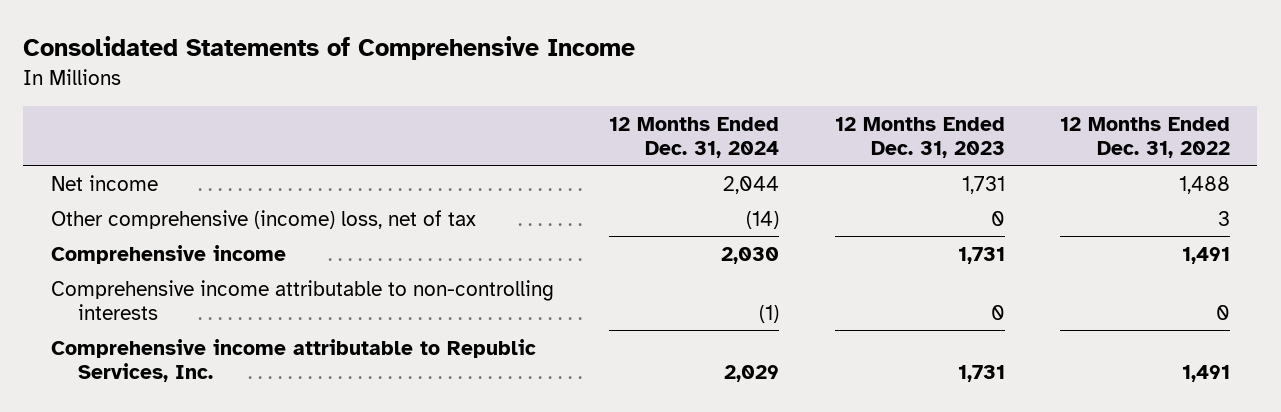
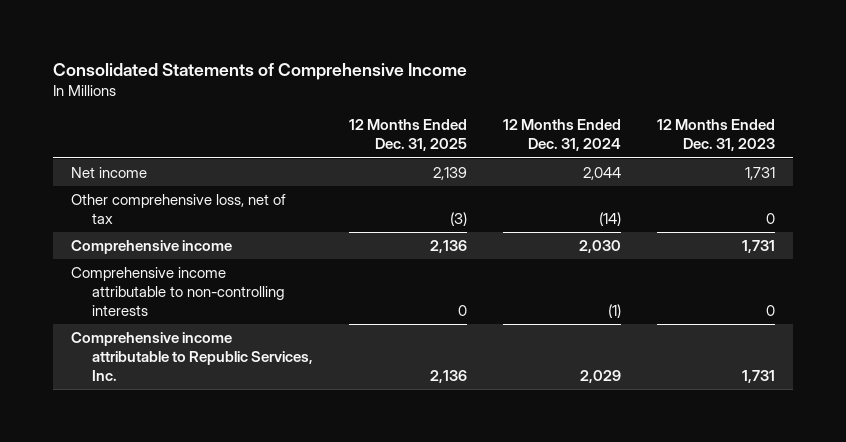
- | 12 Months Ended Dec. 31, 2024 | 12 Months Ended Dec. 31, 2023 | 12 Months Ended Dec. 31, 2022
+ | 12 Months Ended Dec. 31, 2025 | 12 Months Ended Dec. 31, 2024 | 12 Months Ended Dec. 31, 2023
- Other comprehensive (income) loss, net of tax | (14) | 0 | 3
+ Other comprehensive loss, net of tax | (3) | (14) | 0

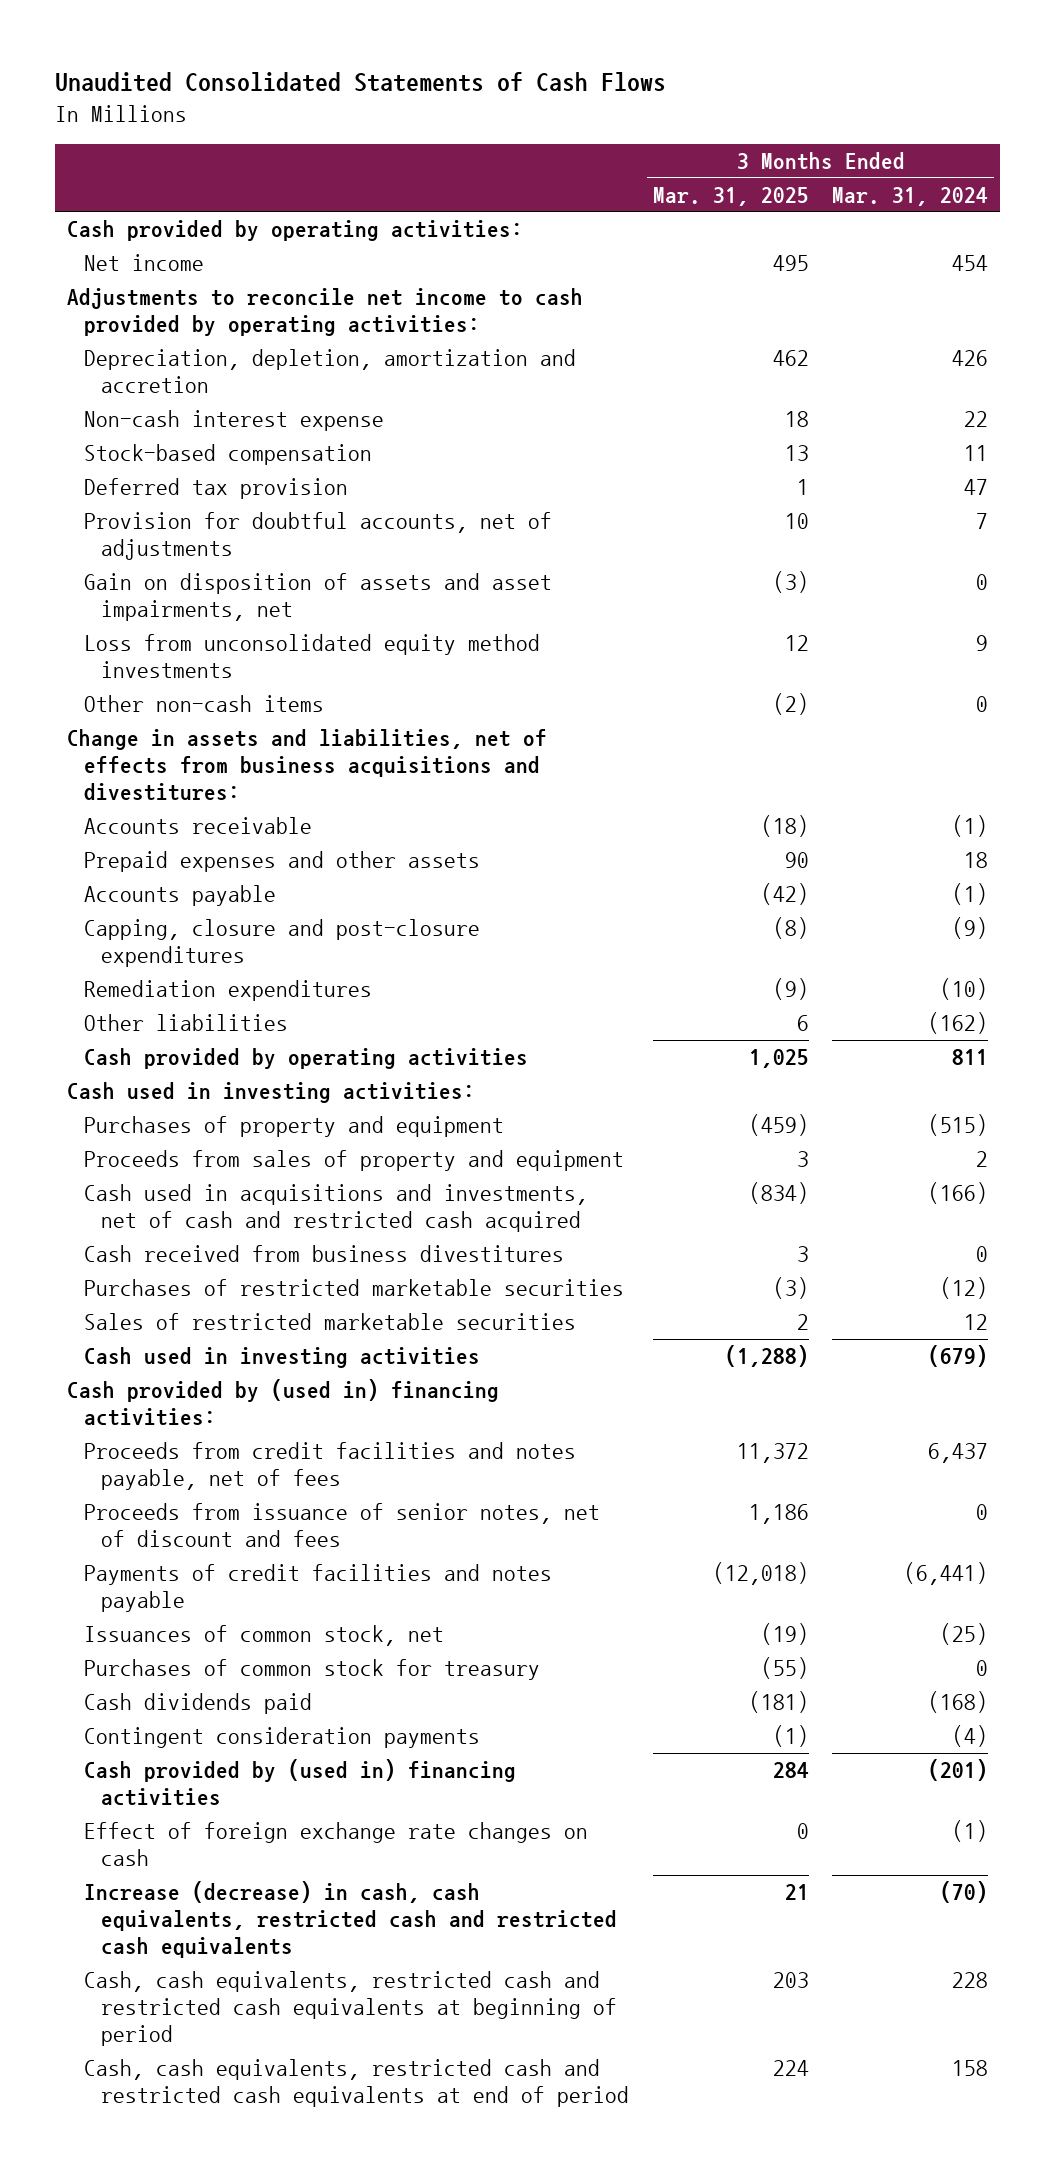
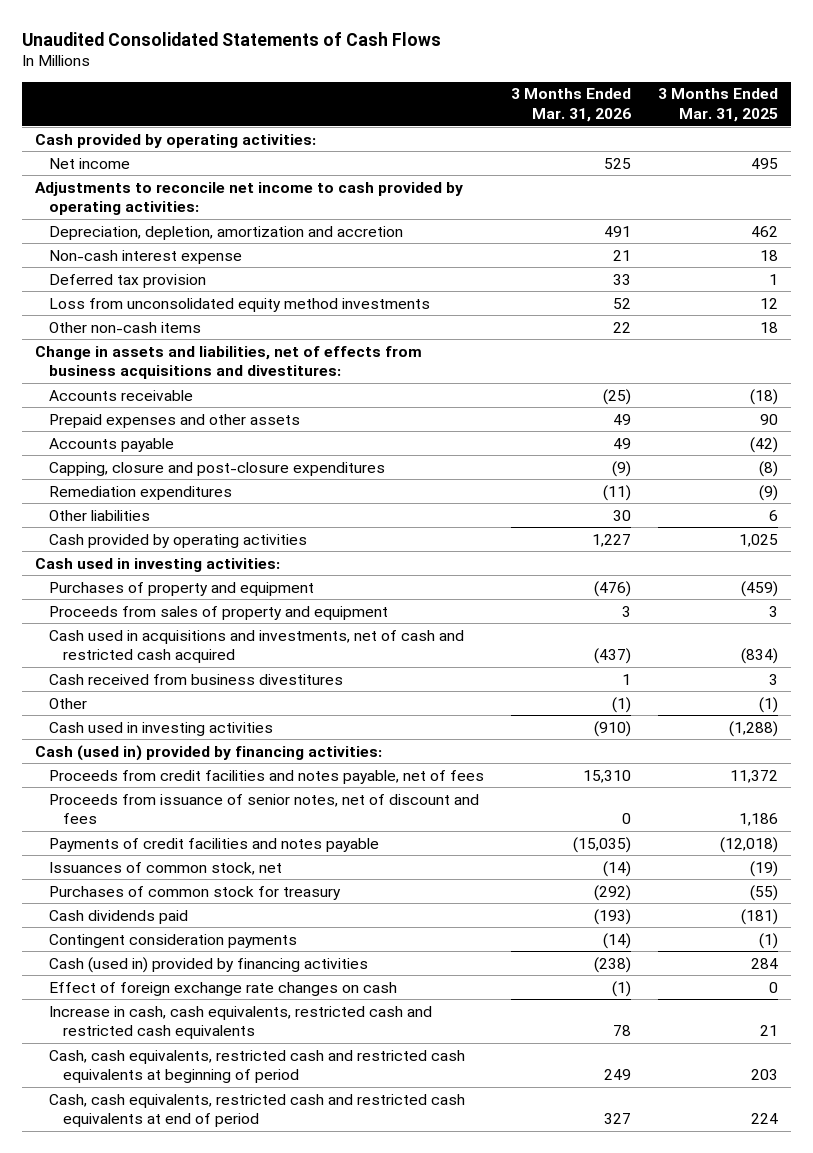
- | 3 Months Ended Mar. 31, 2025 | 3 Months Ended Mar. 31, 2024
+ | 3 Months Ended Mar. 31, 2026 | 3 Months Ended Mar. 31, 2025
- Stock-based compensation | 13 | 11
- Provision for doubtful accounts, net of adjustments | 10 | 7
- Gain on disposition of assets and asset impairments, net | (3) | 0
- Other non-cash items | (2) | 0
+ Other non-cash items | 22 | 18
- Purchases of restricted marketable securities | (3) | (12)
- Sales of restricted marketable securities | 2 | 12
+ Other | (1) | (1)
- Cash provided by (used in) financing activities:
+ Cash (used in) provided by financing activities:
- Cash provided by (used in) financing activities | 284 | (201)
+ Cash (used in) provided by financing activities | (238) | 284
- Increase (decrease) in cash, cash equivalents, restricted cash and restricted cash equivalents | 21 | (70)
+ Increase in cash, cash equivalents, restricted cash and restricted cash equivalents | 78 | 21

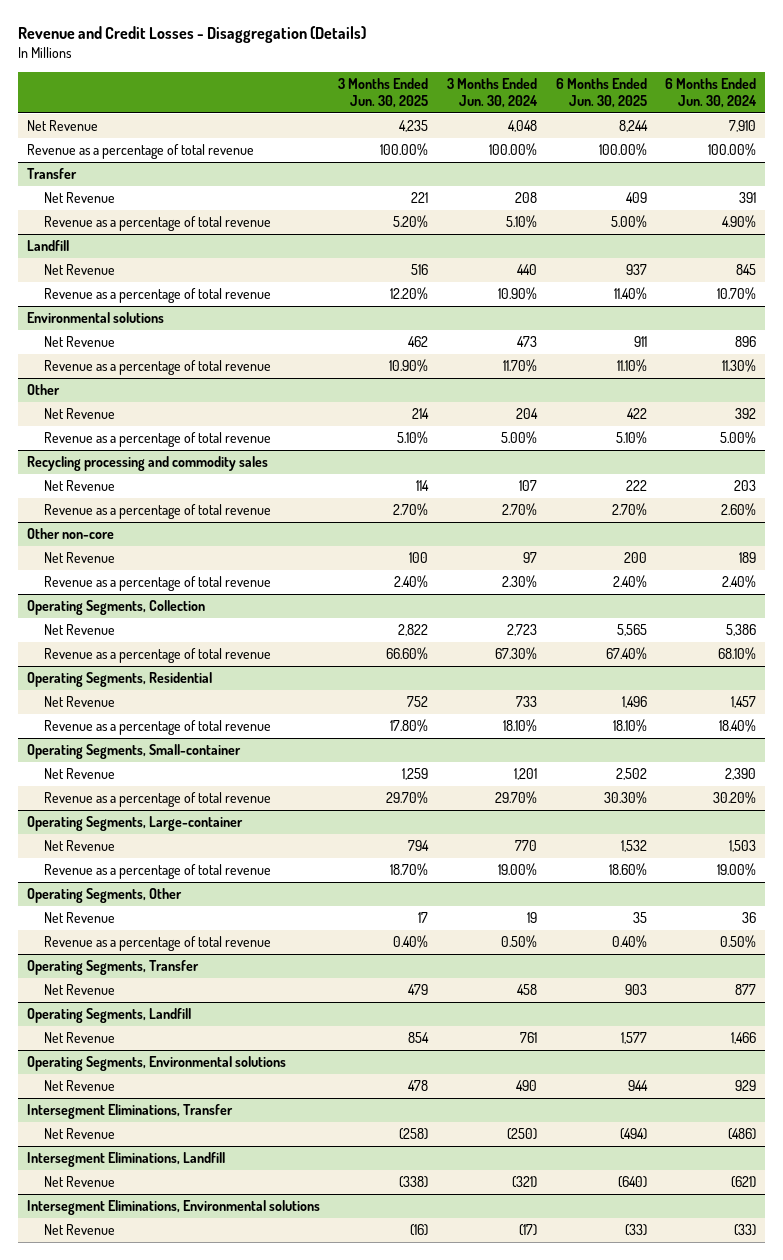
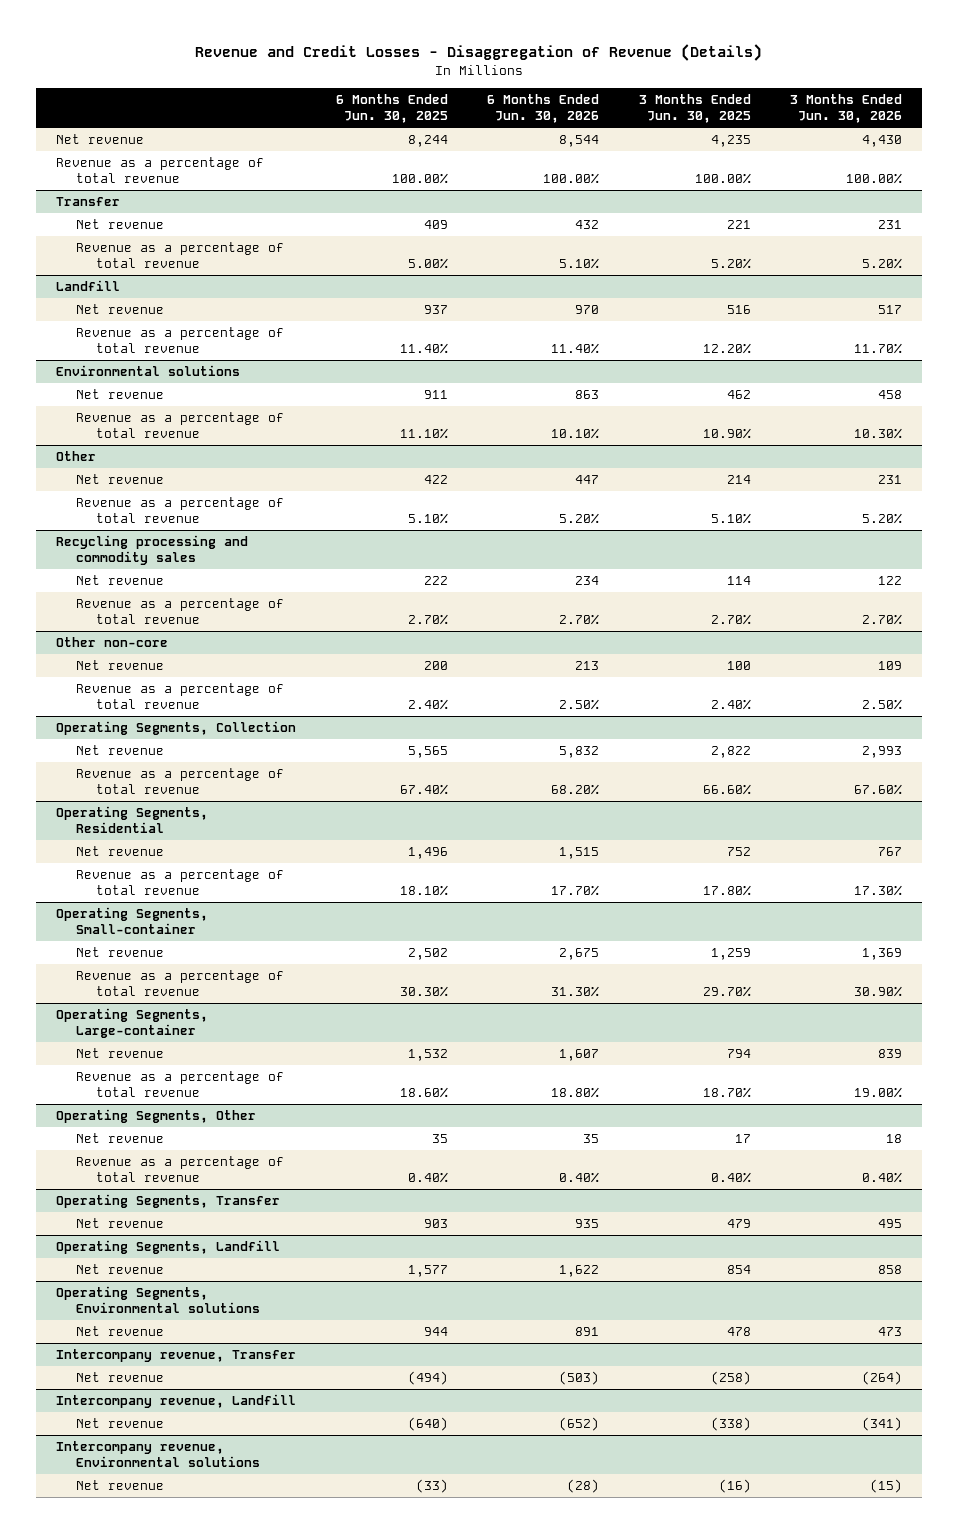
- Revenue and Credit Losses - Disaggregation (Details)
+ Revenue and Credit Losses - Disaggregation of Revenue (Details)
- | 3 Months Ended Jun. 30, 2025 | 3 Months Ended Jun. 30, 2024 | 6 Months Ended Jun. 30, 2025 | 6 Months Ended Jun. 30, 2024
+ | 6 Months Ended Jun. 30, 2025 | 6 Months Ended Jun. 30, 2026 | 3 Months Ended Jun. 30, 2025 | 3 Months Ended Jun. 30, 2026
- Net Revenue | 4,235 | 4,048 | 8,244 | 7,910
+ Net revenue | 8,244 | 8,544 | 4,235 | 4,430
@ Transfer
- Net Revenue | 221 | 208 | 409 | 391
+ Net revenue | 409 | 432 | 221 | 231
@ Landfill
- Net Revenue | 516 | 440 | 937 | 845
+ Net revenue | 937 | 970 | 516 | 517
@ Environmental solutions
- Net Revenue | 462 | 473 | 911 | 896
+ Net revenue | 911 | 863 | 462 | 458
@ Other
- Net Revenue | 214 | 204 | 422 | 392
+ Net revenue | 422 | 447 | 214 | 231
@ Recycling processing and commodity sales
- Net Revenue | 114 | 107 | 222 | 203
+ Net revenue | 222 | 234 | 114 | 122
@ Other non-core
- Net Revenue | 100 | 97 | 200 | 189
+ Net revenue | 200 | 213 | 100 | 109
@ Operating Segments, Collection
- Net Revenue | 2,822 | 2,723 | 5,565 | 5,386
+ Net revenue | 5,565 | 5,832 | 2,822 | 2,993
@ Operating Segments, Residential
- Net Revenue | 752 | 733 | 1,496 | 1,457
+ Net revenue | 1,496 | 1,515 | 752 | 767
@ Operating Segments, Small-container
- Net Revenue | 1,259 | 1,201 | 2,502 | 2,390
+ Net revenue | 2,502 | 2,675 | 1,259 | 1,369
@ Operating Segments, Large-container
- Net Revenue | 794 | 770 | 1,532 | 1,503
+ Net revenue | 1,532 | 1,607 | 794 | 839
@ Operating Segments, Other
- Net Revenue | 17 | 19 | 35 | 36
+ Net revenue | 35 | 35 | 17 | 18
@ Operating Segments, Transfer
- Net Revenue | 479 | 458 | 903 | 877
+ Net revenue | 903 | 935 | 479 | 495
@ Operating Segments, Landfill
- Net Revenue | 854 | 761 | 1,577 | 1,466
+ Net revenue | 1,577 | 1,622 | 854 | 858
@ Operating Segments, Environmental solutions
- Net Revenue | 478 | 490 | 944 | 929
- Intersegment Eliminations, Transfer
- Net Revenue | (258) | (250) | (494) | (486)
- Intersegment Eliminations, Landfill
- Net Revenue | (338) | (321) | (640) | (621)
- Intersegment Eliminations, Environmental solutions
- Net Revenue | (16) | (17) | (33) | (33)
@ Operating Segments, Environmental solutions
+ Net revenue | 944 | 891 | 478 | 473
+ Intercompany revenue, Transfer
+ Net revenue | (494) | (503) | (258) | (264)
+ Intercompany revenue, Landfill
+ Net revenue | (640) | (652) | (338) | (341)
+ Intercompany revenue, Environmental solutions
+ Net revenue | (33) | (28) | (16) | (15)

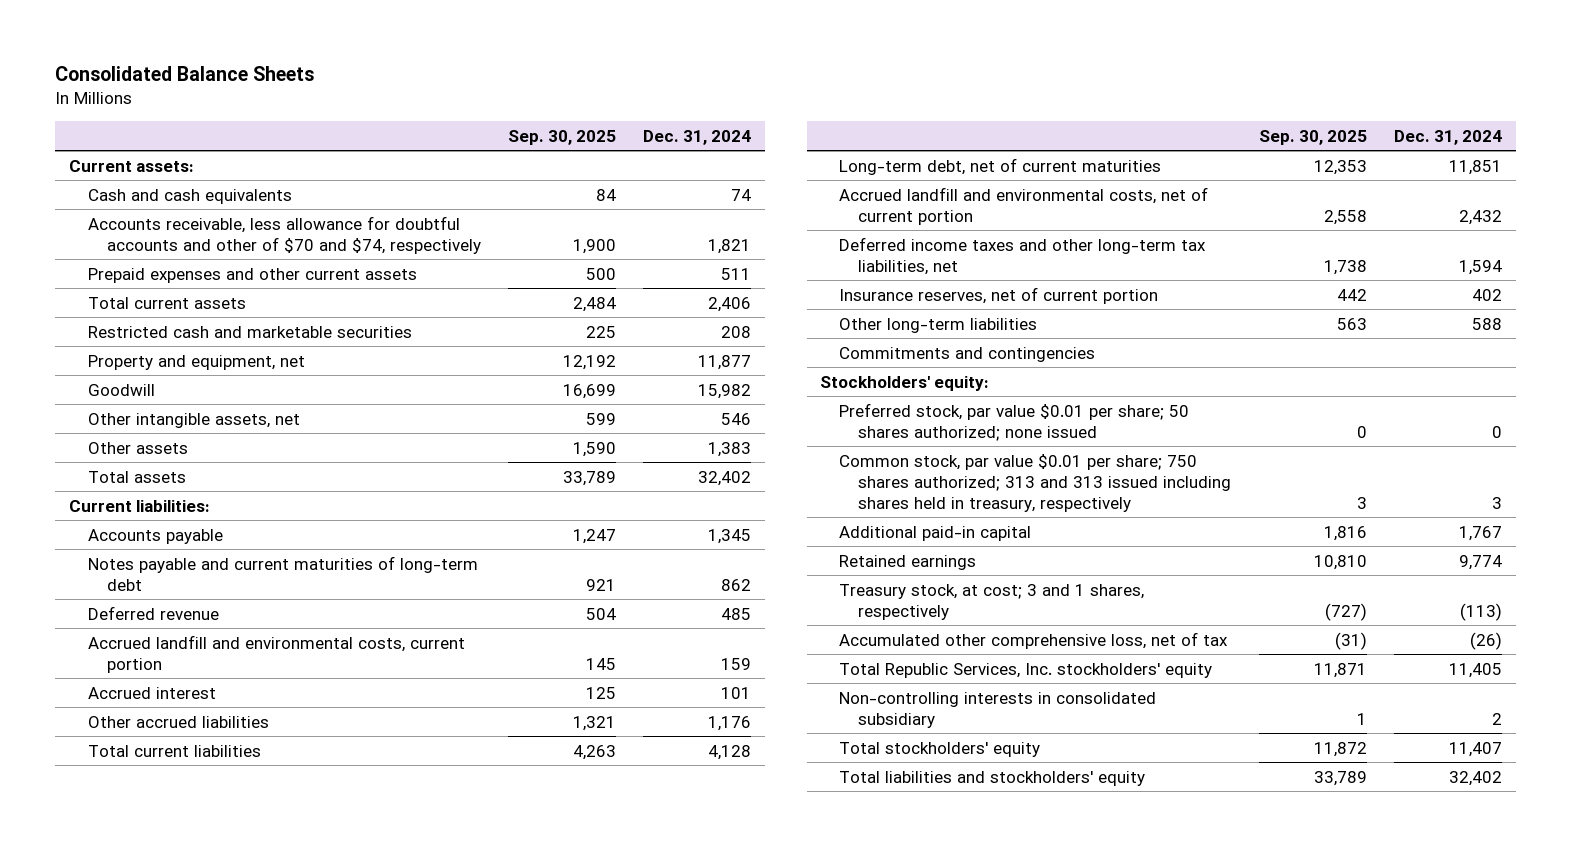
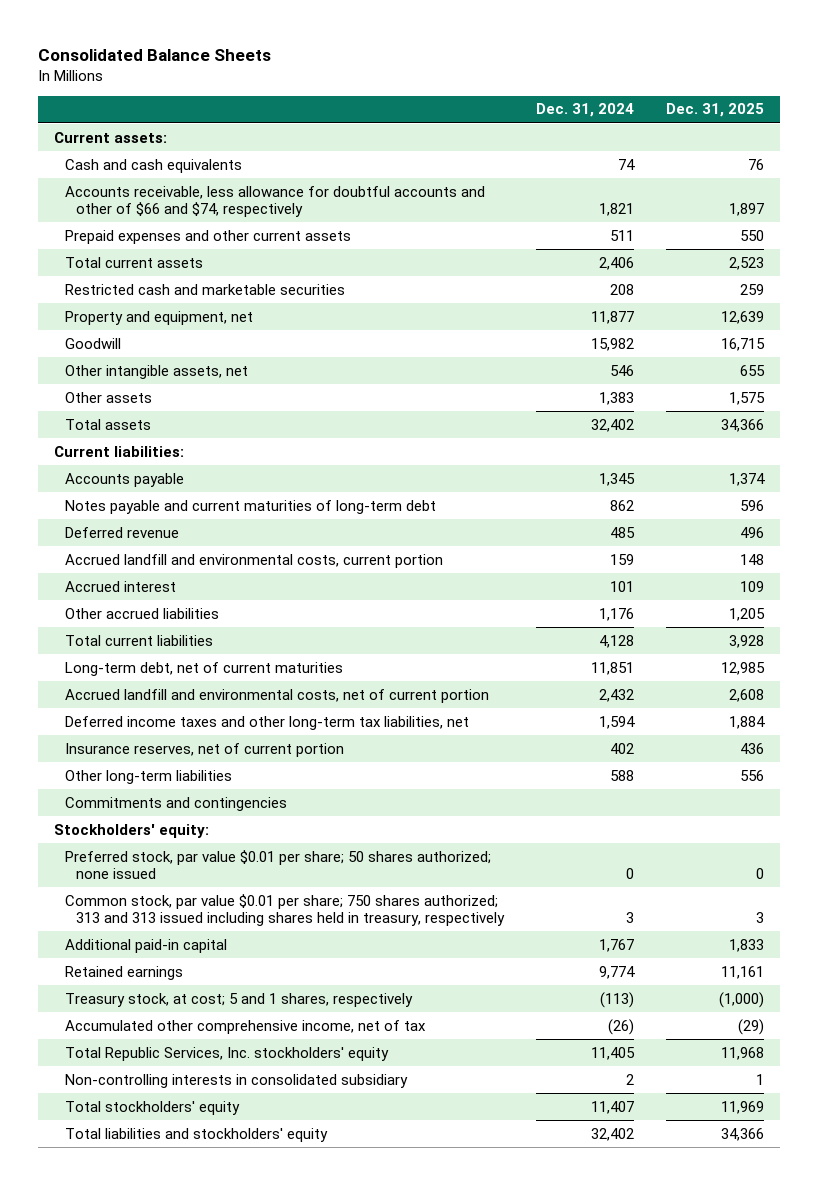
- | Sep. 30, 2025 | Dec. 31, 2024
+ | Dec. 31, 2024 | Dec. 31, 2025
- Accounts receivable, less allowance for doubtful accounts and other of $70 and $74, respectively | 1,900 | 1,821
+ Accounts receivable, less allowance for doubtful accounts and other of $66 and $74, respectively | 1,821 | 1,897
- Treasury stock, at cost; 3 and 1 shares, respectively | (727) | (113)
- Accumulated other comprehensive loss, net of tax | (31) | (26)
+ Treasury stock, at cost; 5 and 1 shares, respectively | (113) | (1,000)
+ Accumulated other comprehensive income, net of tax | (26) | (29)

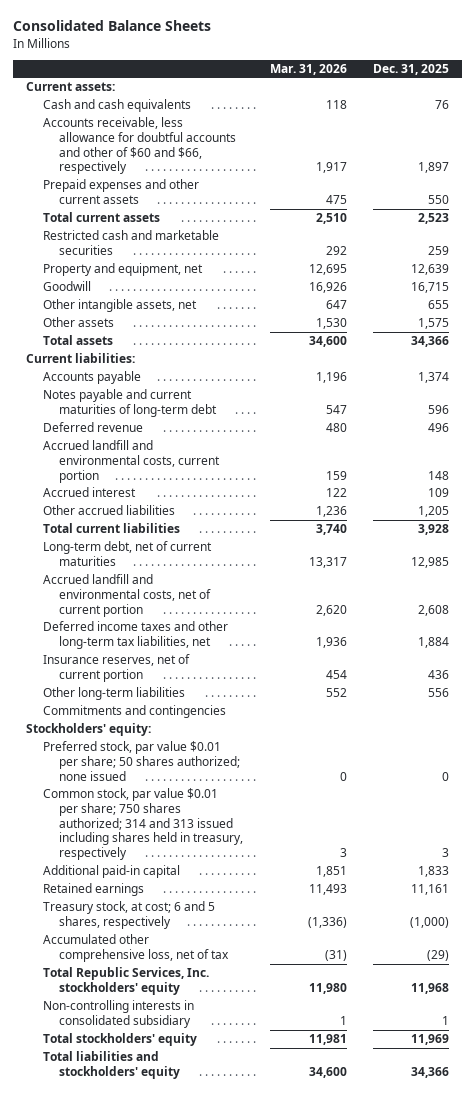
- | Dec. 31, 2024 | Dec. 31, 2025
+ | Mar. 31, 2026 | Dec. 31, 2025
- Accounts receivable, less allowance for doubtful accounts and other of $66 and $74, respectively | 1,821 | 1,897
+ Accounts receivable, less allowance for doubtful accounts and other of $60 and $66, respectively | 1,917 | 1,897
- Common stock, par value $0.01 per share; 750 shares authorized; 313 and 313 issued including shares held in treasury, respectively | 3 | 3
+ Common stock, par value $0.01 per share; 750 shares authorized; 314 and 313 issued including shares held in treasury, respectively | 3 | 3
- Treasury stock, at cost; 5 and 1 shares, respectively | (113) | (1,000)
- Accumulated other comprehensive income, net of tax | (26) | (29)
+ Treasury stock, at cost; 6 and 5 shares, respectively | (1,336) | (1,000)
+ Accumulated other comprehensive loss, net of tax | (31) | (29)

